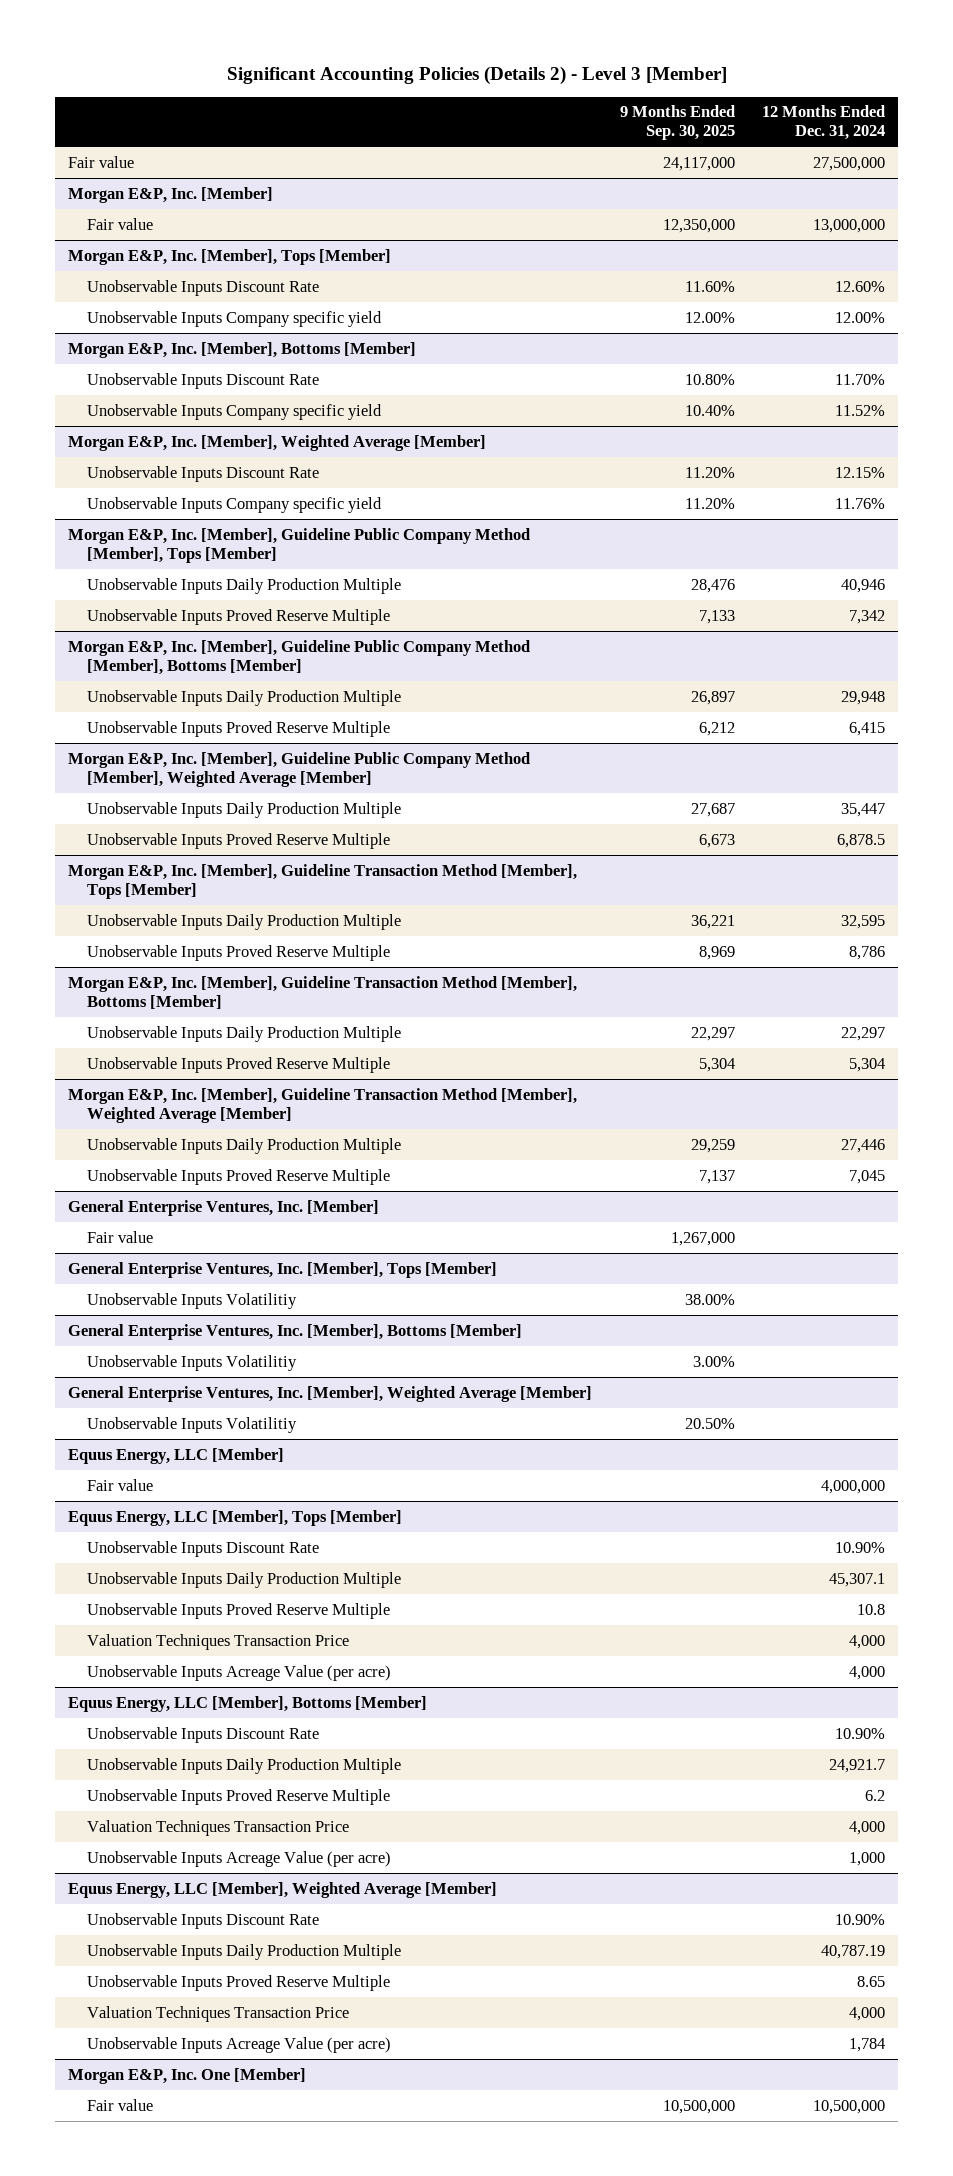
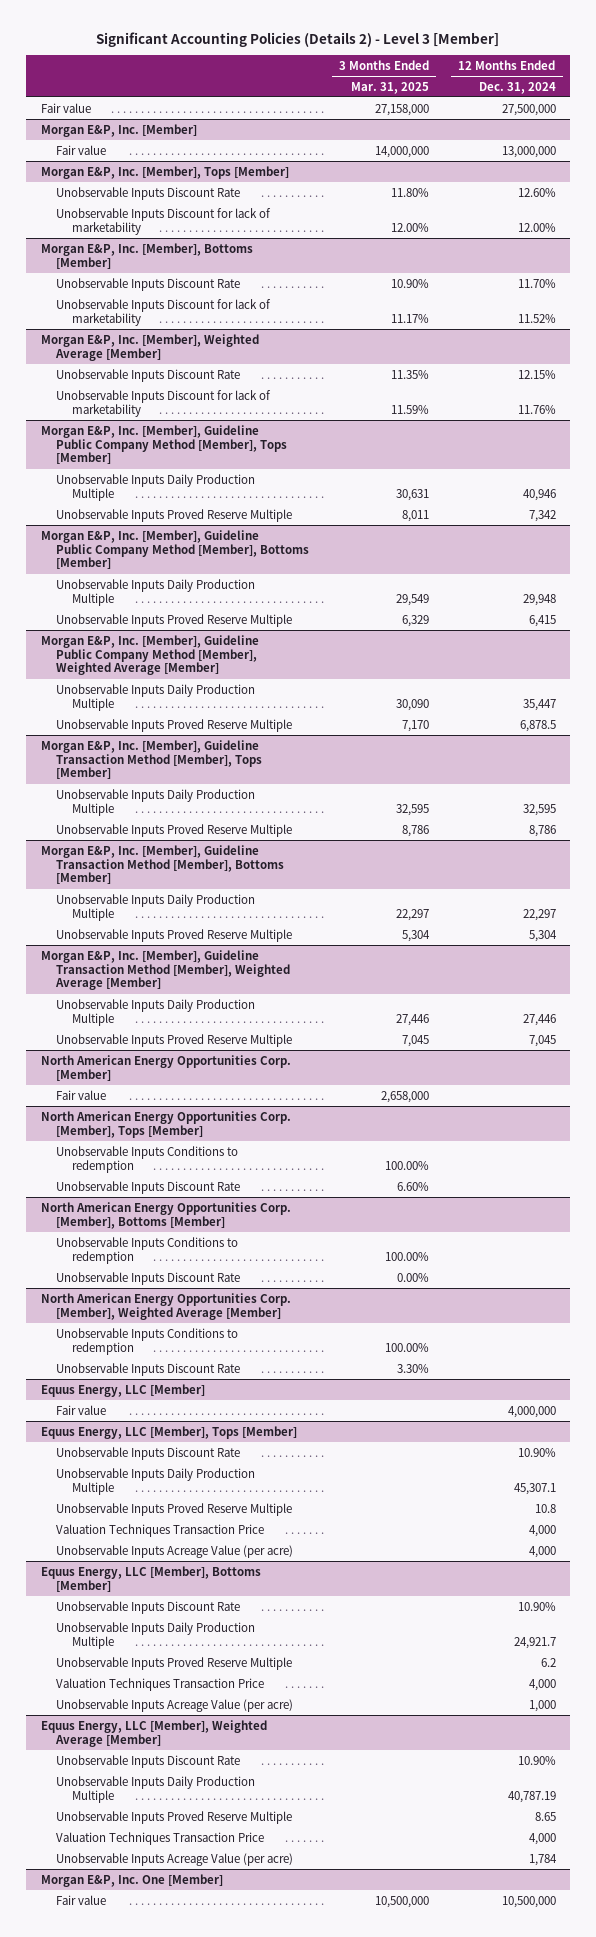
- | 9 Months Ended Sep. 30, 2025 | 12 Months Ended Dec. 31, 2024
+ | 3 Months Ended Mar. 31, 2025 | 12 Months Ended Dec. 31, 2024
@ Morgan E&P, Inc. [Member], Tops [Member]
- Unobservable Inputs Company specific yield | 12.00% | 12.00%
+ Unobservable Inputs Discount for lack of marketability | 12.00% | 12.00%
@ Morgan E&P, Inc. [Member], Bottoms [Member]
- Unobservable Inputs Company specific yield | 10.40% | 11.52%
+ Unobservable Inputs Discount for lack of marketability | 11.17% | 11.52%
@ Morgan E&P, Inc. [Member], Weighted Average [Member]
- Unobservable Inputs Company specific yield | 11.20% | 11.76%
+ Unobservable Inputs Discount for lack of marketability | 11.59% | 11.76%
- General Enterprise Ventures, Inc. [Member]
+ North American Energy Opportunities Corp. [Member]
- General Enterprise Ventures, Inc. [Member], Tops [Member]
- Unobservable Inputs Volatilitiy | 38.00% |
- General Enterprise Ventures, Inc. [Member], Bottoms [Member]
- Unobservable Inputs Volatilitiy | 3.00% |
- General Enterprise Ventures, Inc. [Member], Weighted Average [Member]
- Unobservable Inputs Volatilitiy | 20.50% |
+ North American Energy Opportunities Corp. [Member], Tops [Member]
+ Unobservable Inputs Conditions to redemption | 100.00% |
+ Unobservable Inputs Discount Rate | 6.60% |
+ North American Energy Opportunities Corp. [Member], Bottoms [Member]
+ Unobservable Inputs Conditions to redemption | 100.00% |
+ Unobservable Inputs Discount Rate | 0.00% |
+ North American Energy Opportunities Corp. [Member], Weighted Average [Member]
+ Unobservable Inputs Conditions to redemption | 100.00% |
+ Unobservable Inputs Discount Rate | 3.30% |

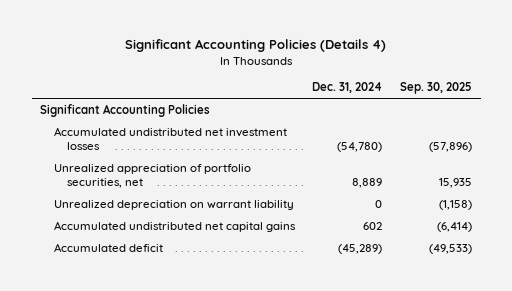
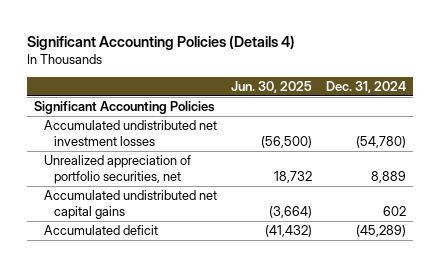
- | Dec. 31, 2024 | Sep. 30, 2025
+ | Jun. 30, 2025 | Dec. 31, 2024
- Unrealized depreciation on warrant liability | 0 | (1,158)

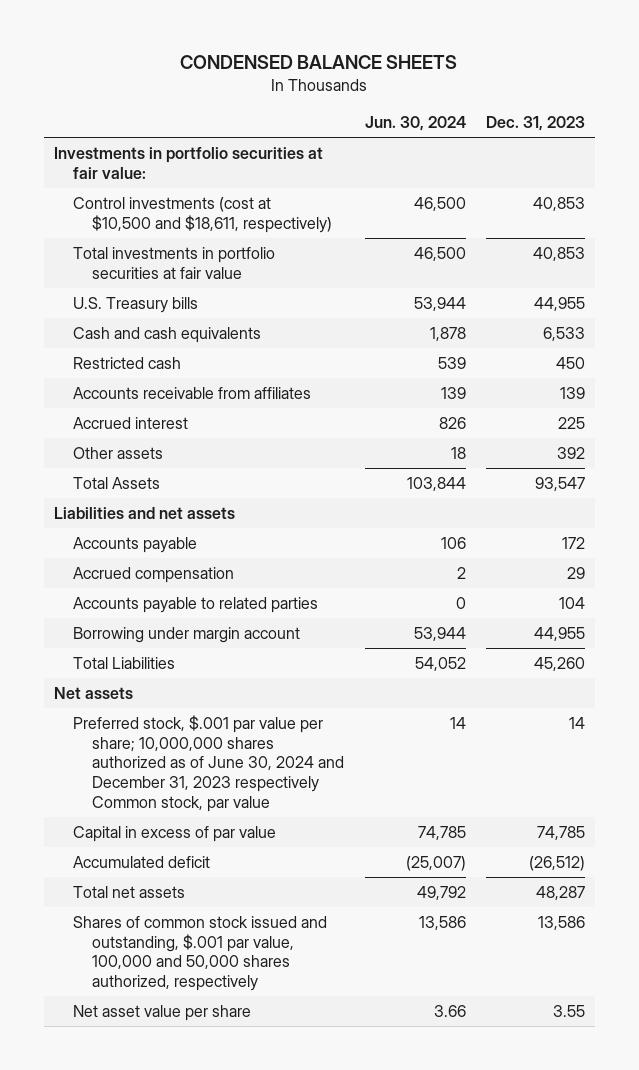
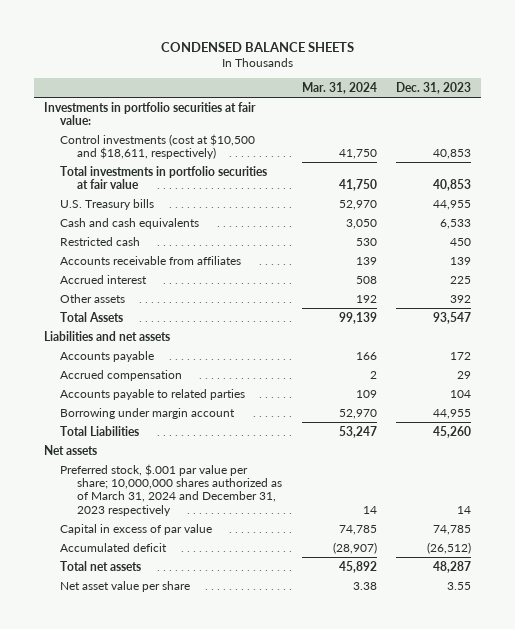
- | Jun. 30, 2024 | Dec. 31, 2023
+ | Mar. 31, 2024 | Dec. 31, 2023
- Preferred stock, $.001 par value per share; 10,000,000 shares authorized as of June 30, 2024 and December 31, 2023 respectively Common stock, par value | 14 | 14
+ Preferred stock, $.001 par value per share; 10,000,000 shares authorized as of March 31, 2024 and December 31, 2023 respectively | 14 | 14
- Shares of common stock issued and outstanding, $.001 par value, 100,000 and 50,000 shares authorized, respectively | 13,586 | 13,586

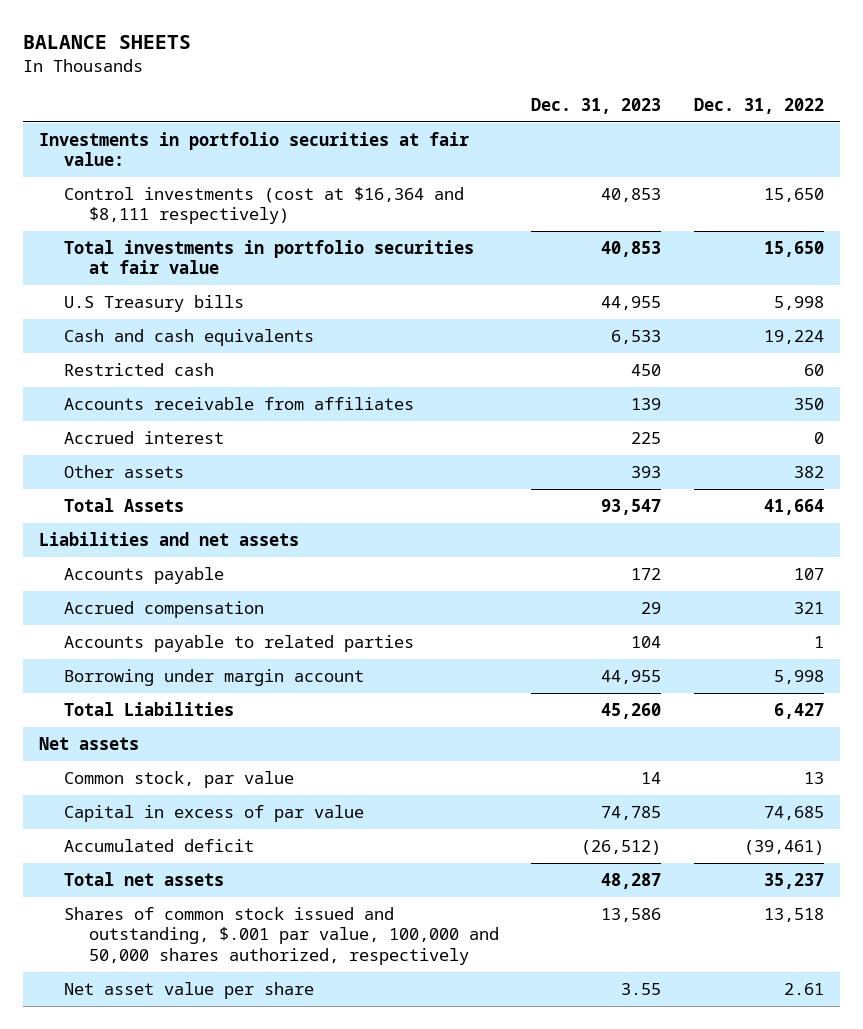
- CONDENSED BALANCE SHEETS
+ BALANCE SHEETS
- | Mar. 31, 2024 | Dec. 31, 2023
+ | Dec. 31, 2023 | Dec. 31, 2022
- Control investments (cost at $10,500 and $18,611, respectively) | 41,750 | 40,853
+ Control investments (cost at $16,364 and $8,111 respectively) | 40,853 | 15,650
- U.S. Treasury bills | 52,970 | 44,955
+ U.S Treasury bills | 44,955 | 5,998
- Other assets | 192 | 392
+ Other assets | 393 | 382
- Preferred stock, $.001 par value per share; 10,000,000 shares authorized as of March 31, 2024 and December 31, 2023 respectively | 14 | 14
+ Common stock, par value | 14 | 13
+ Shares of common stock issued and outstanding, $.001 par value, 100,000 and 50,000 shares authorized, respectively | 13,586 | 13,518

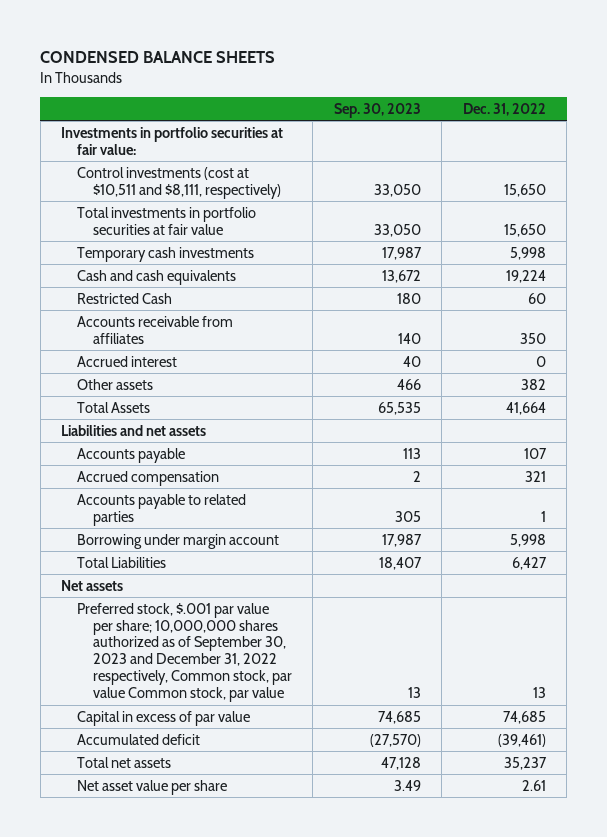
- BALANCE SHEETS
+ CONDENSED BALANCE SHEETS
- | Dec. 31, 2023 | Dec. 31, 2022
+ | Sep. 30, 2023 | Dec. 31, 2022
- Control investments (cost at $16,364 and $8,111 respectively) | 40,853 | 15,650
+ Control investments (cost at $10,511 and $8,111, respectively) | 33,050 | 15,650
- U.S Treasury bills | 44,955 | 5,998
+ Temporary cash investments | 17,987 | 5,998
- Restricted cash | 450 | 60
+ Restricted Cash | 180 | 60
- Common stock, par value | 14 | 13
+ Preferred stock, $.001 par value per share; 10,000,000 shares authorized as of September 30, 2023 and December 31, 2022 respectively, Common stock, par value Common stock, par value | 13 | 13
- Shares of common stock issued and outstanding, $.001 par value, 100,000 and 50,000 shares authorized, respectively | 13,586 | 13,518

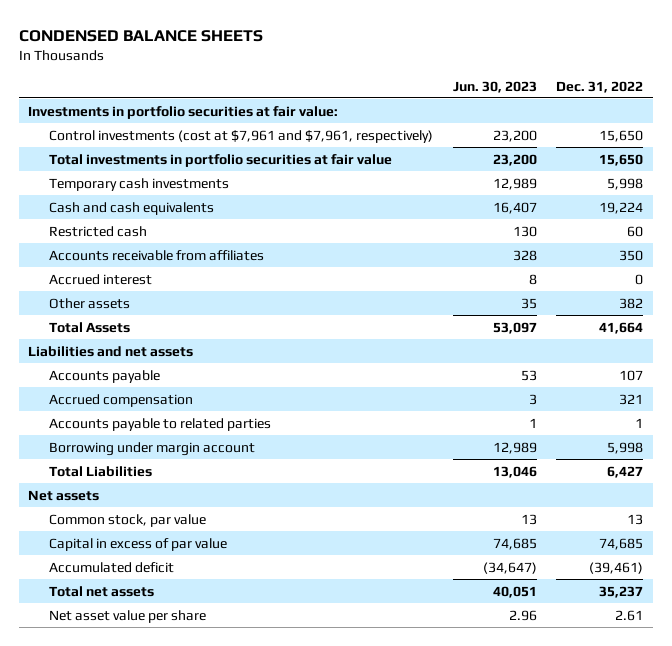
- | Sep. 30, 2023 | Dec. 31, 2022
+ | Jun. 30, 2023 | Dec. 31, 2022
- Control investments (cost at $10,511 and $8,111, respectively) | 33,050 | 15,650
+ Control investments (cost at $7,961 and $7,961, respectively) | 23,200 | 15,650
- Restricted Cash | 180 | 60
+ Restricted cash | 130 | 60
- Preferred stock, $.001 par value per share; 10,000,000 shares authorized as of September 30, 2023 and December 31, 2022 respectively, Common stock, par value Common stock, par value | 13 | 13
+ Common stock, par value | 13 | 13

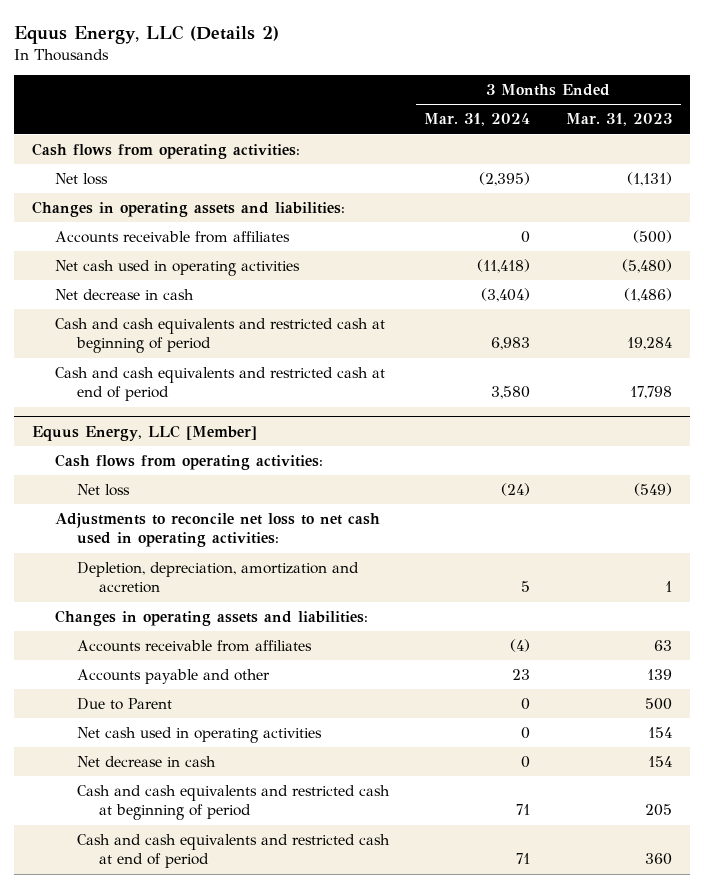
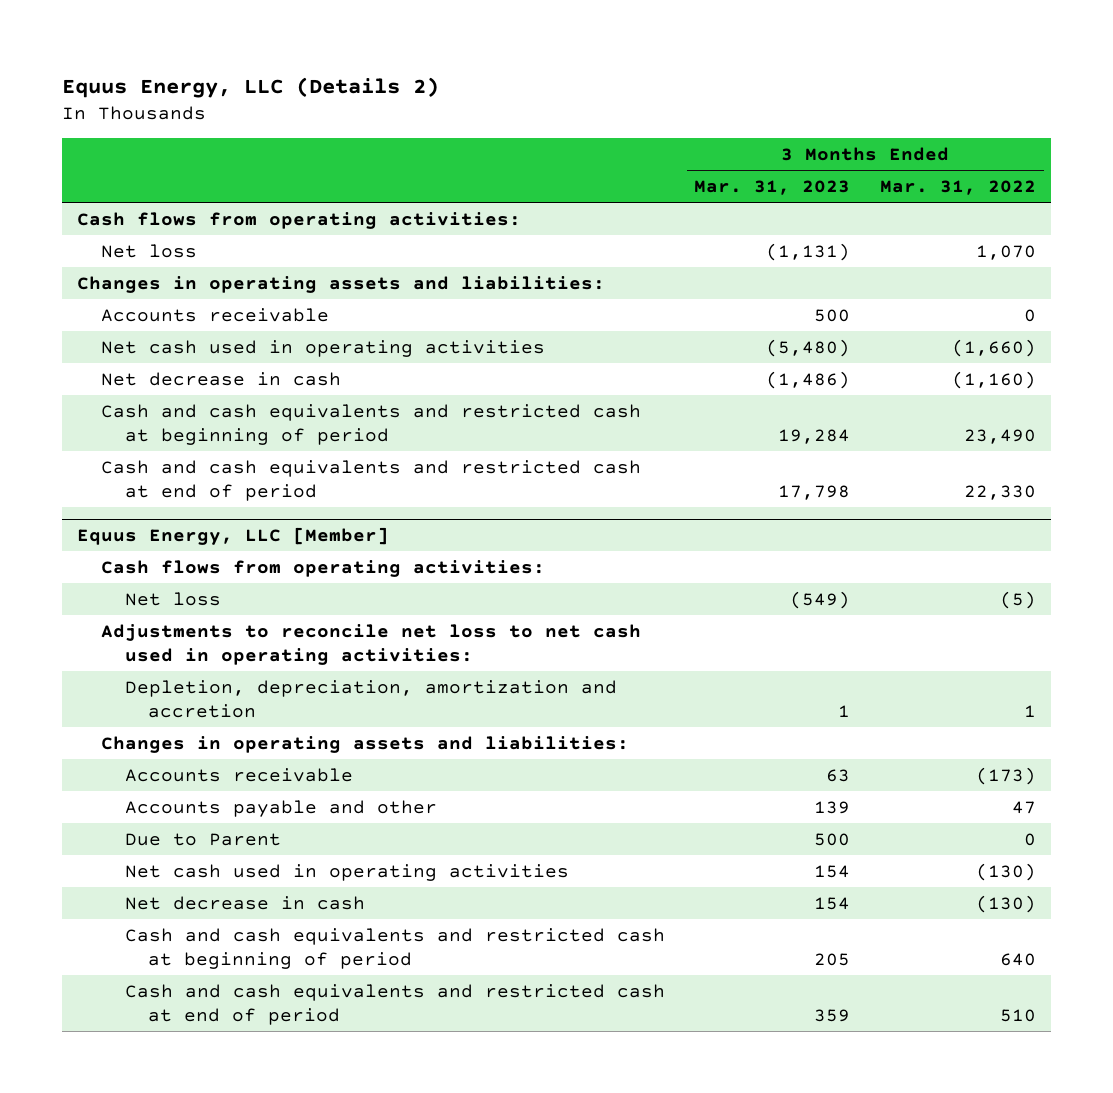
- | 3 Months Ended Mar. 31, 2024 | 3 Months Ended Mar. 31, 2023
+ | 3 Months Ended Mar. 31, 2023 | 3 Months Ended Mar. 31, 2022
- Accounts receivable from affiliates | 0 | (500)
+ Accounts receivable | 500 | 0
@ Equus Energy, LLC [Member]
- Accounts receivable from affiliates | (4) | 63
+ Accounts receivable | 63 | (173)
- Cash and cash equivalents and restricted cash at end of period | 71 | 360
+ Cash and cash equivalents and restricted cash at end of period | 359 | 510

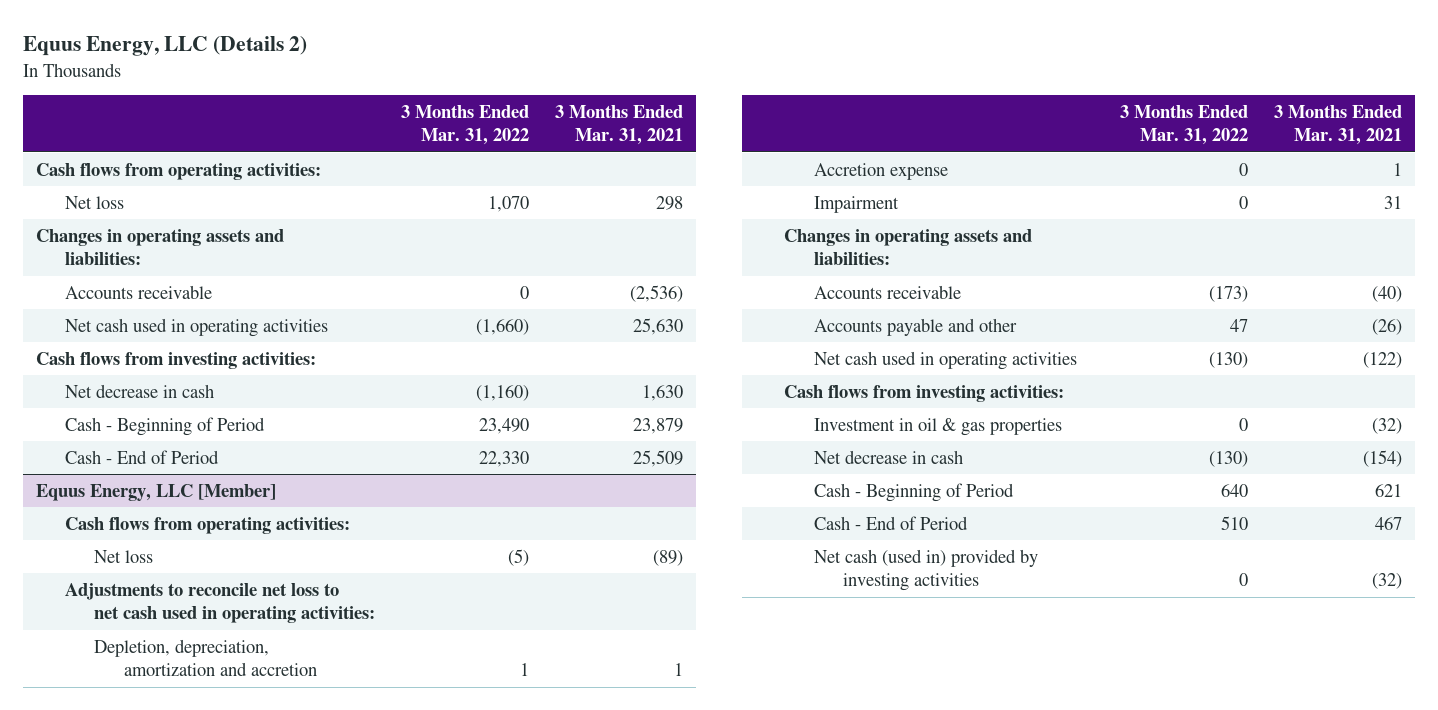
- | 3 Months Ended Mar. 31, 2023 | 3 Months Ended Mar. 31, 2022
+ | 3 Months Ended Mar. 31, 2022 | 3 Months Ended Mar. 31, 2021
+ Cash flows from investing activities:
- Cash and cash equivalents and restricted cash at beginning of period | 19,284 | 23,490
- Cash and cash equivalents and restricted cash at end of period | 17,798 | 22,330
+ Cash - Beginning of Period | 23,490 | 23,879
+ Cash - End of Period | 22,330 | 25,509
@ Equus Energy, LLC [Member]
+ Accretion expense | 0 | 1
+ Impairment | 0 | 31
- Due to Parent | 500 | 0
+ Cash flows from investing activities:
+ Investment in oil & gas properties | 0 | (32)
- Cash and cash equivalents and restricted cash at beginning of period | 205 | 640
- Cash and cash equivalents and restricted cash at end of period | 359 | 510
+ Cash - Beginning of Period | 640 | 621
+ Cash - End of Period | 510 | 467
+ Net cash (used in) provided by investing activities | 0 | (32)

